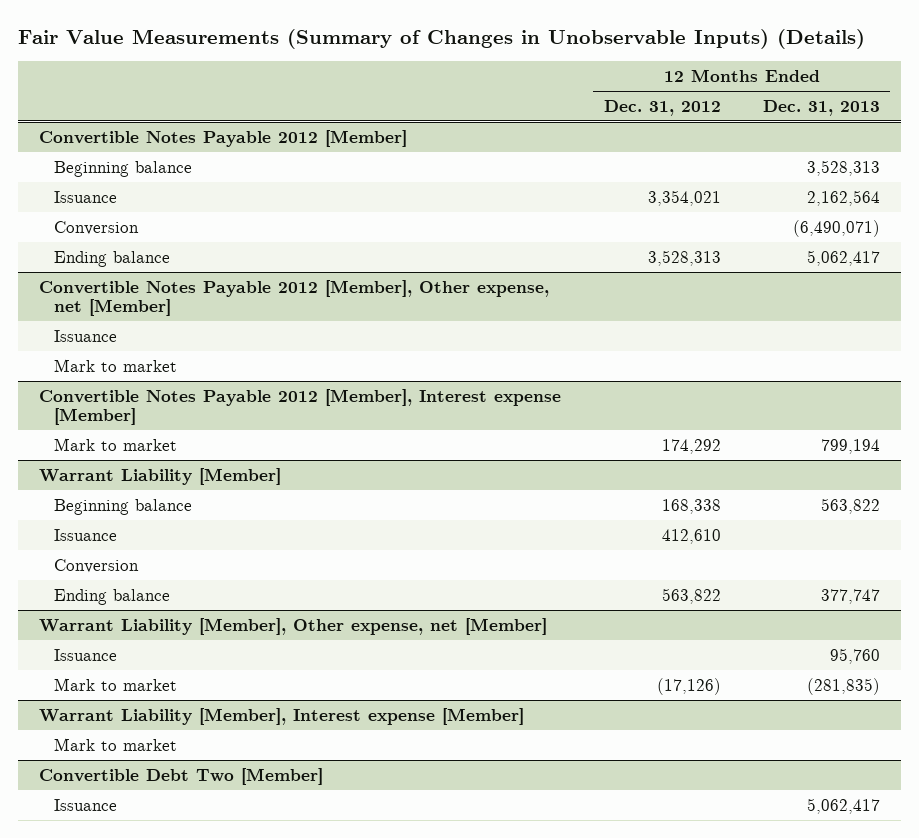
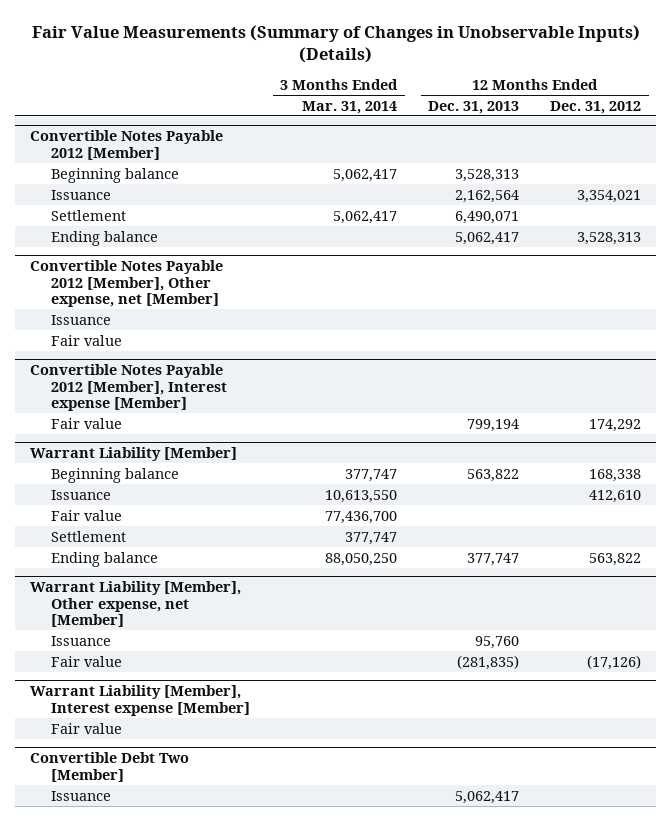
- | 12 Months Ended Dec. 31, 2012 | 12 Months Ended Dec. 31, 2013
+ | 3 Months Ended Mar. 31, 2014 | 12 Months Ended Dec. 31, 2013 | 12 Months Ended Dec. 31, 2012
@ Convertible Notes Payable 2012 [Member]
- Conversion | | (6,490,071)
+ Settlement | 5,062,417 | 6,490,071 |
@ Convertible Notes Payable 2012 [Member], Other expense, net [Member]
- Mark to market
+ Fair value
@ Convertible Notes Payable 2012 [Member], Interest expense [Member]
- Mark to market | 174,292 | 799,194
+ Fair value | | 799,194 | 174,292
@ Warrant Liability [Member]
- Conversion
+ Fair value | 77,436,700 | |
+ Settlement | 377,747 | |
@ Warrant Liability [Member], Other expense, net [Member]
- Mark to market | (17,126) | (281,835)
+ Fair value | | (281,835) | (17,126)
@ Warrant Liability [Member], Interest expense [Member]
- Mark to market
+ Fair value

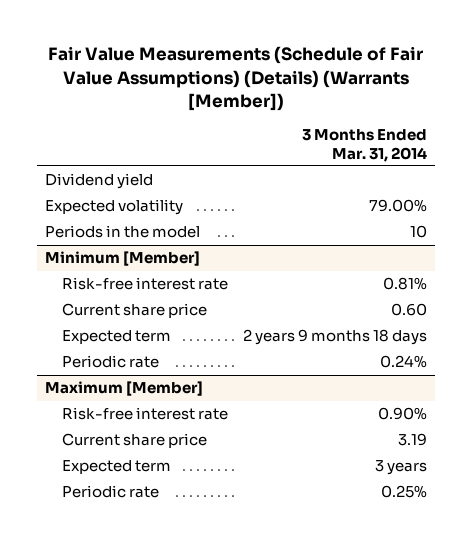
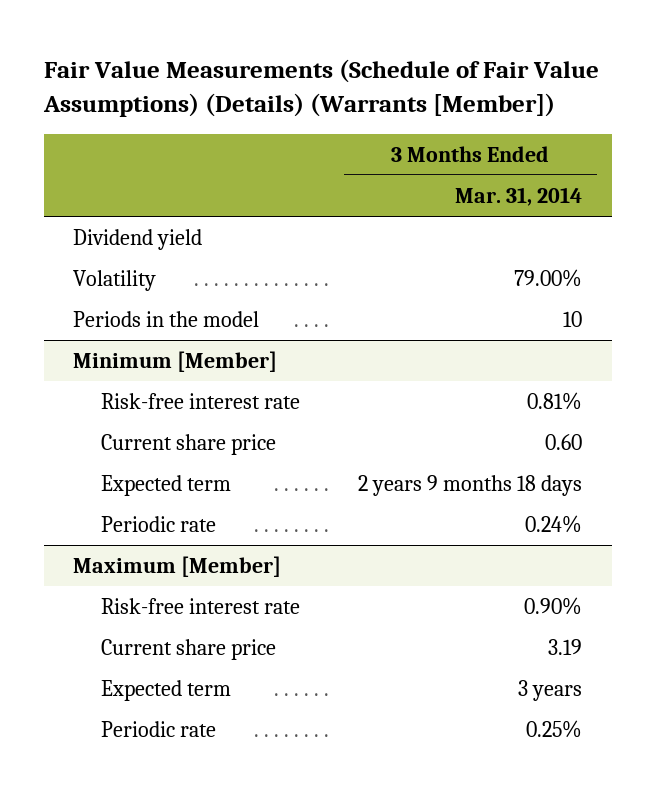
- Expected volatility | 79.00%
+ Volatility | 79.00%

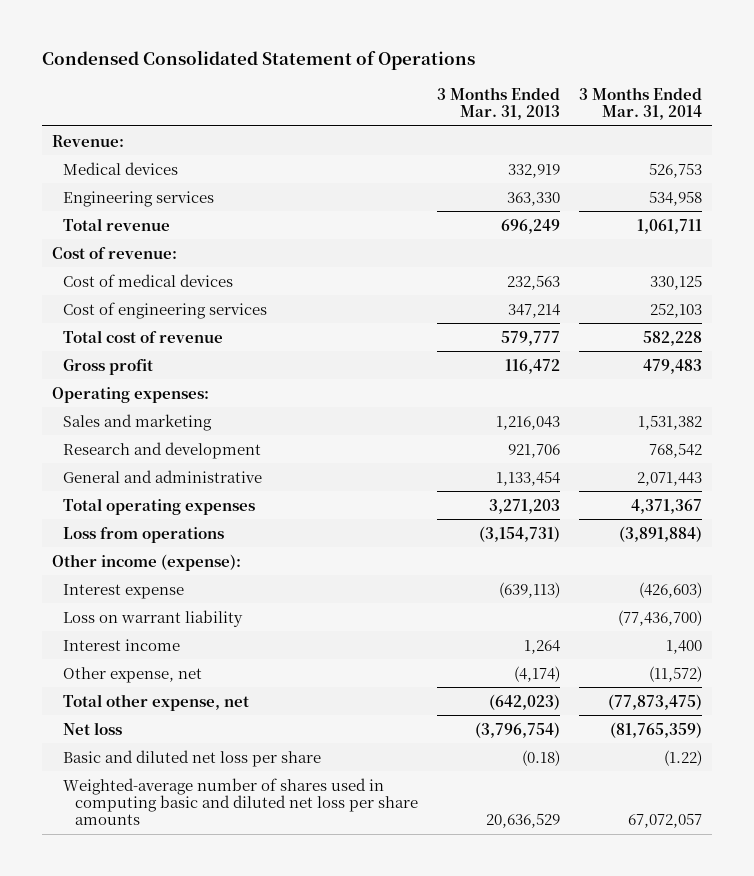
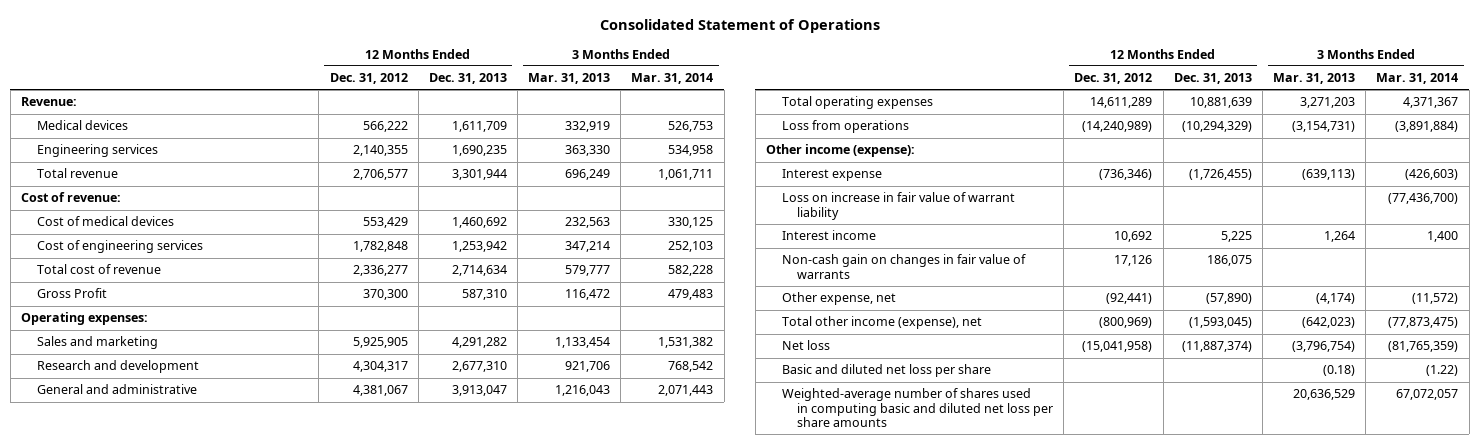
- Condensed Consolidated Statement of Operations
+ Consolidated Statement of Operations
- | 3 Months Ended Mar. 31, 2013 | 3 Months Ended Mar. 31, 2014
+ | 12 Months Ended Dec. 31, 2012 | 12 Months Ended Dec. 31, 2013 | 3 Months Ended Mar. 31, 2013 | 3 Months Ended Mar. 31, 2014
- Gross profit | 116,472 | 479,483
+ Gross Profit | 370,300 | 587,310 | 116,472 | 479,483
- Sales and marketing | 1,216,043 | 1,531,382
+ Sales and marketing | 5,925,905 | 4,291,282 | 1,133,454 | 1,531,382
- General and administrative | 1,133,454 | 2,071,443
+ General and administrative | 4,381,067 | 3,913,047 | 1,216,043 | 2,071,443
- Loss on warrant liability | | (77,436,700)
+ Loss on increase in fair value of warrant liability | | | | (77,436,700)
+ Non-cash gain on changes in fair value of warrants | 17,126 | 186,075 | |
- Total other expense, net | (642,023) | (77,873,475)
+ Total other income (expense), net | (800,969) | (1,593,045) | (642,023) | (77,873,475)

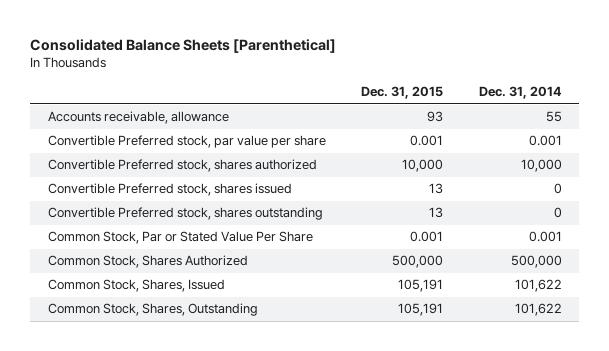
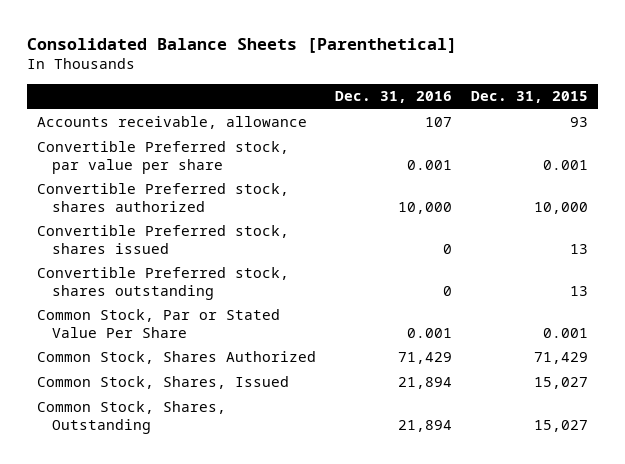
- | Dec. 31, 2015 | Dec. 31, 2014
+ | Dec. 31, 2016 | Dec. 31, 2015
- Common Stock, Shares Authorized | 500,000 | 500,000
- Common Stock, Shares, Issued | 105,191 | 101,622
- Common Stock, Shares, Outstanding | 105,191 | 101,622
+ Common Stock, Shares Authorized | 71,429 | 71,429
+ Common Stock, Shares, Issued | 21,894 | 15,027
+ Common Stock, Shares, Outstanding | 21,894 | 15,027

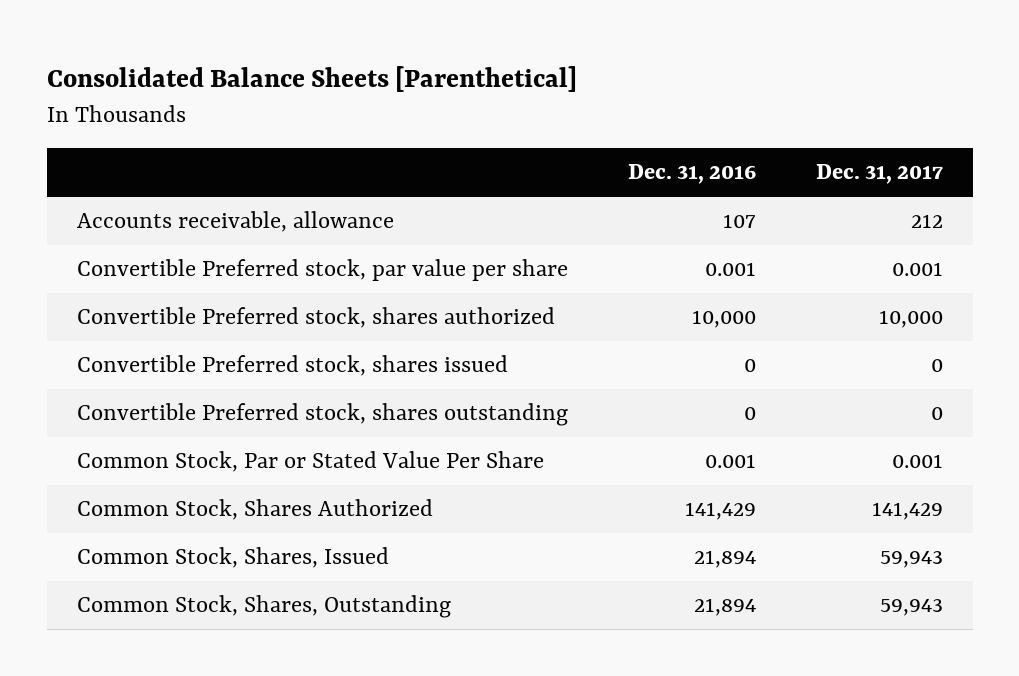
- | Dec. 31, 2016 | Dec. 31, 2015
+ | Dec. 31, 2016 | Dec. 31, 2017
- Common Stock, Shares Authorized | 71,429 | 71,429
+ Common Stock, Shares Authorized | 141,429 | 141,429

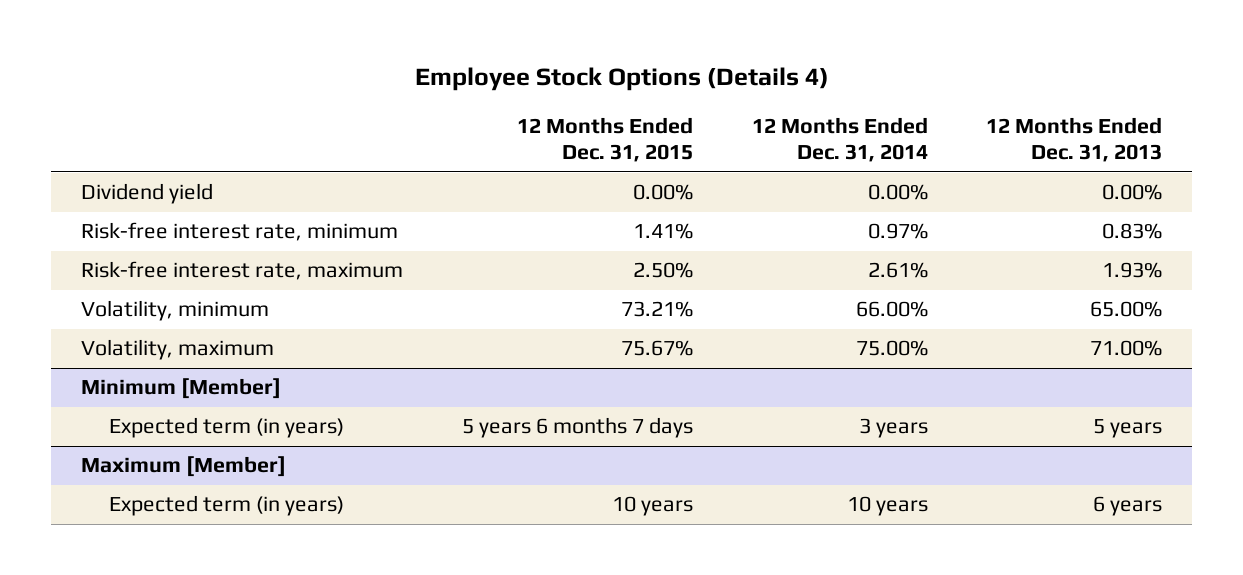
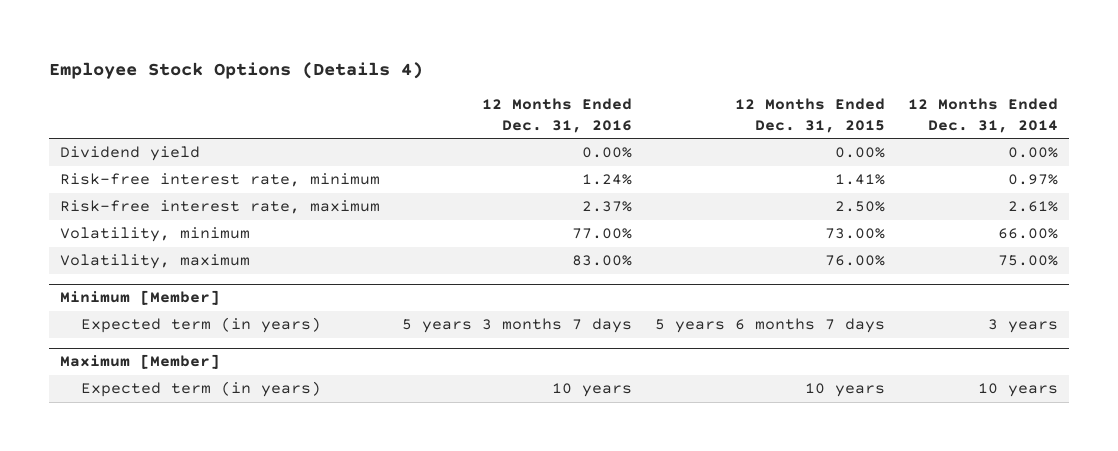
- | 12 Months Ended Dec. 31, 2015 | 12 Months Ended Dec. 31, 2014 | 12 Months Ended Dec. 31, 2013
+ | 12 Months Ended Dec. 31, 2016 | 12 Months Ended Dec. 31, 2015 | 12 Months Ended Dec. 31, 2014
- Volatility, minimum | 73.21% | 66.00% | 65.00%
- Volatility, maximum | 75.67% | 75.00% | 71.00%
+ Volatility, minimum | 77.00% | 73.00% | 66.00%
+ Volatility, maximum | 83.00% | 76.00% | 75.00%

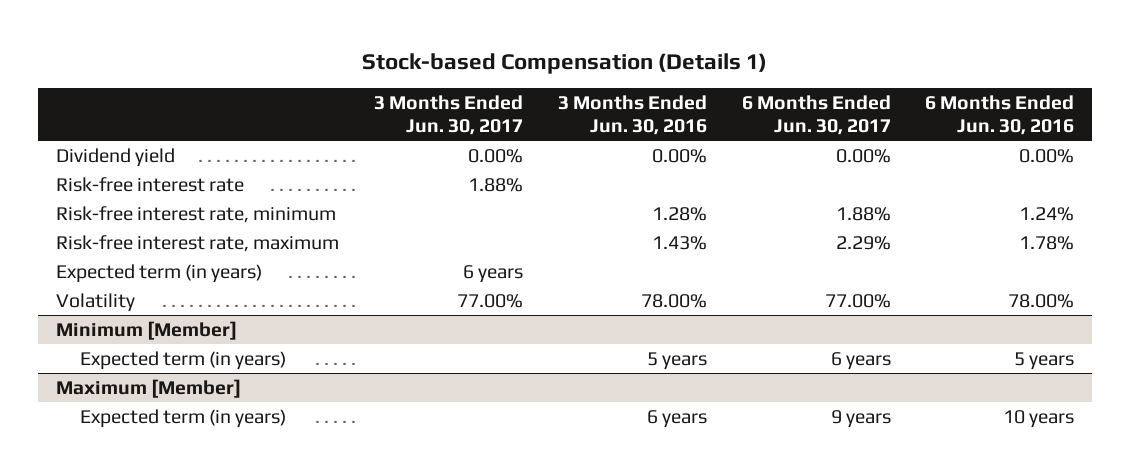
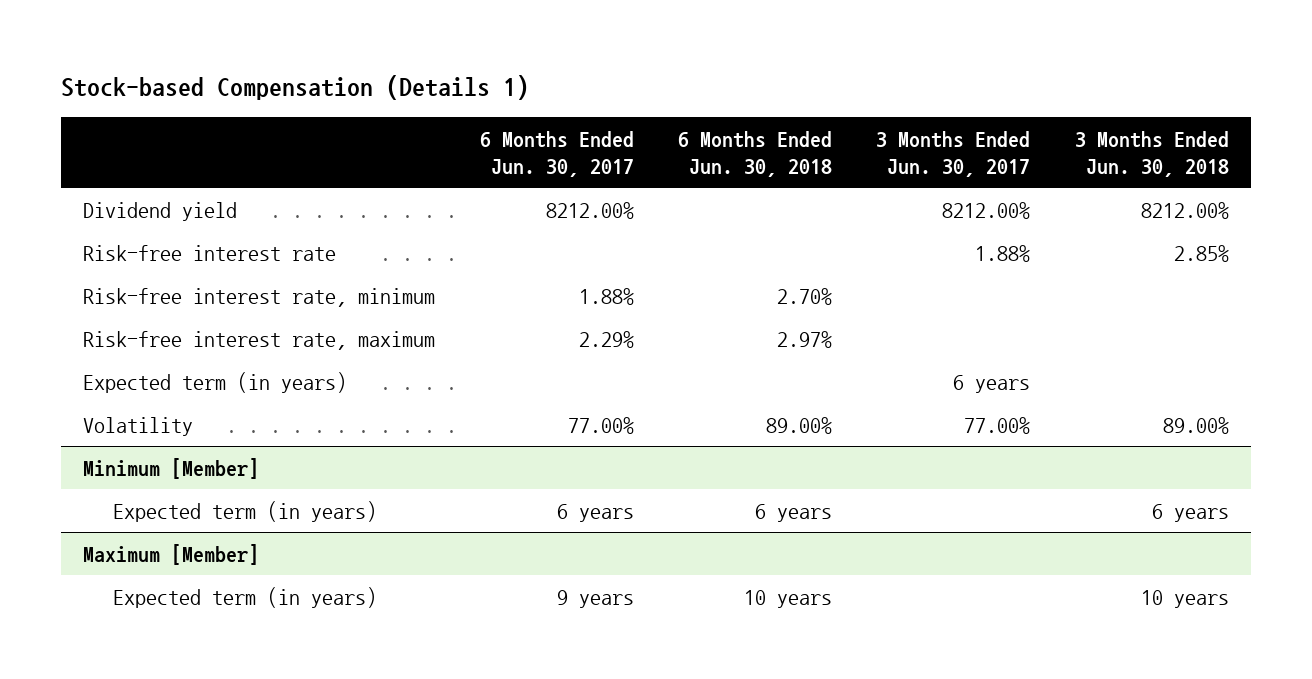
- | 3 Months Ended Jun. 30, 2017 | 3 Months Ended Jun. 30, 2016 | 6 Months Ended Jun. 30, 2017 | 6 Months Ended Jun. 30, 2016
+ | 6 Months Ended Jun. 30, 2017 | 6 Months Ended Jun. 30, 2018 | 3 Months Ended Jun. 30, 2017 | 3 Months Ended Jun. 30, 2018
- Dividend yield | 0.00% | 0.00% | 0.00% | 0.00%
+ Dividend yield | 8212.00% | | 8212.00% | 8212.00%

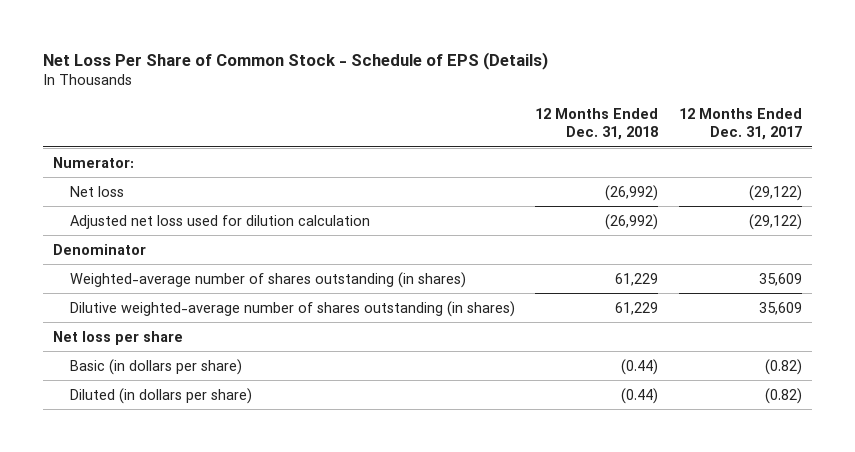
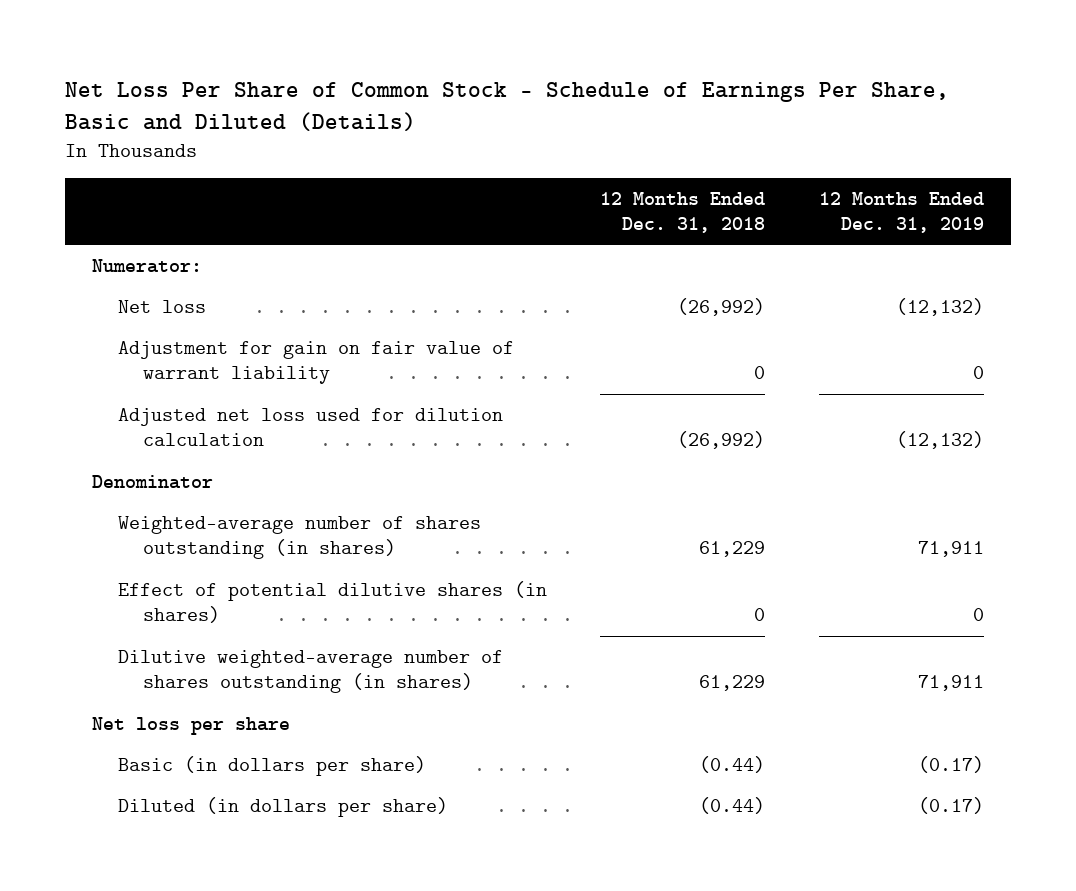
- Net Loss Per Share of Common Stock - Schedule of EPS (Details)
+ Net Loss Per Share of Common Stock - Schedule of Earnings Per Share, Basic and Diluted (Details)
- | 12 Months Ended Dec. 31, 2018 | 12 Months Ended Dec. 31, 2017
+ | 12 Months Ended Dec. 31, 2018 | 12 Months Ended Dec. 31, 2019
+ Adjustment for gain on fair value of warrant liability | 0 | 0
+ Effect of potential dilutive shares (in shares) | 0 | 0

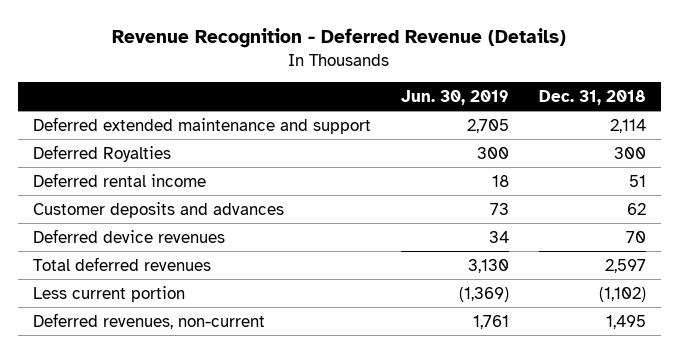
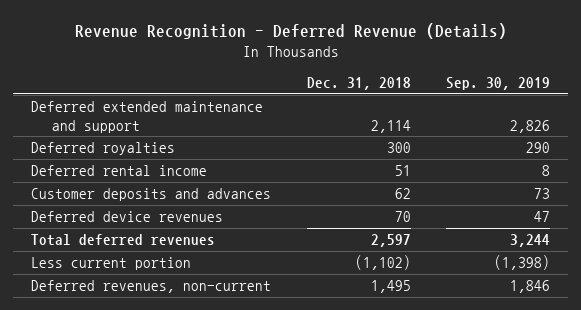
- | Jun. 30, 2019 | Dec. 31, 2018
+ | Dec. 31, 2018 | Sep. 30, 2019
- Deferred Royalties | 300 | 300
+ Deferred royalties | 300 | 290

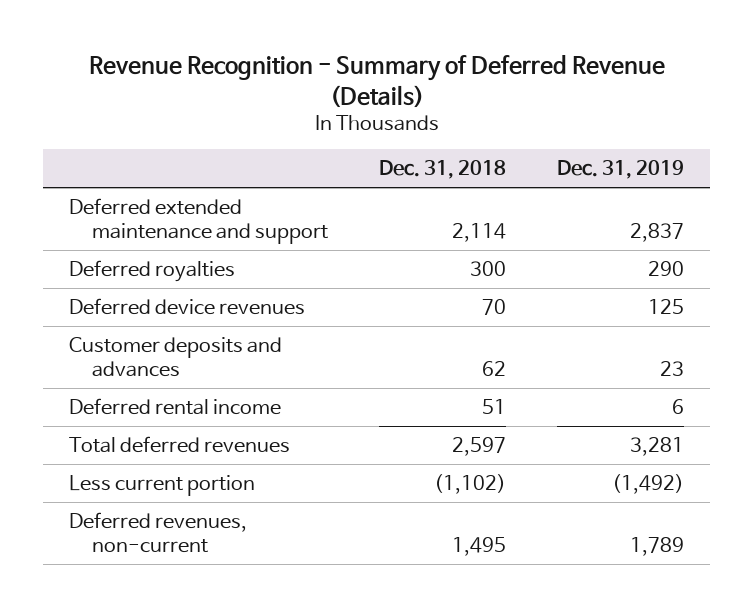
- Revenue Recognition - Deferred Revenue (Details)
+ Revenue Recognition - Summary of Deferred Revenue (Details)
- | Dec. 31, 2018 | Sep. 30, 2019
+ | Dec. 31, 2018 | Dec. 31, 2019
moved down: Customer deposits and advances | 62 | 23
moved down: Deferred rental income | 51 | 6

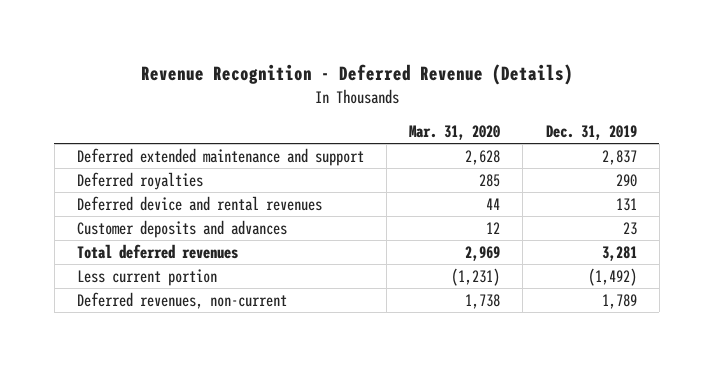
- Revenue Recognition - Summary of Deferred Revenue (Details)
+ Revenue Recognition - Deferred Revenue (Details)
- | Dec. 31, 2018 | Dec. 31, 2019
+ | Mar. 31, 2020 | Dec. 31, 2019
- Deferred device revenues | 70 | 125
+ Deferred device and rental revenues | 44 | 131
- Deferred rental income | 51 | 6

